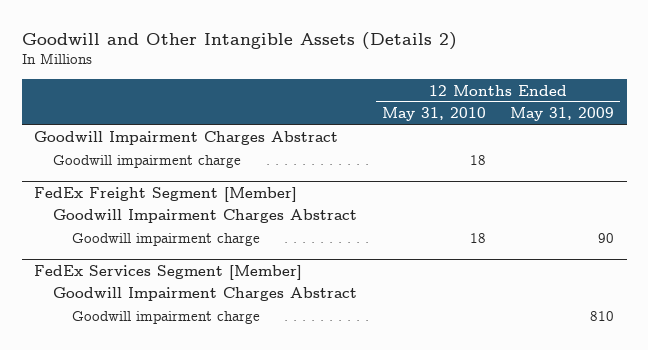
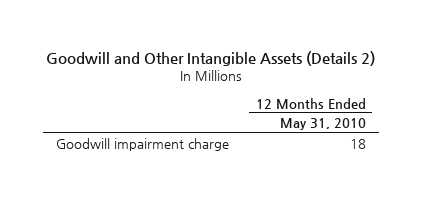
- | 12 Months Ended May 31, 2010 | 12 Months Ended May 31, 2009
+ | 12 Months Ended May 31, 2010
- Goodwill Impairment Charges Abstract
- FedEx Freight Segment [Member]
- Goodwill Impairment Charges Abstract
- Goodwill impairment charge | 18 | 90
- FedEx Services Segment [Member]
- Goodwill Impairment Charges Abstract
- Goodwill impairment charge | | 810

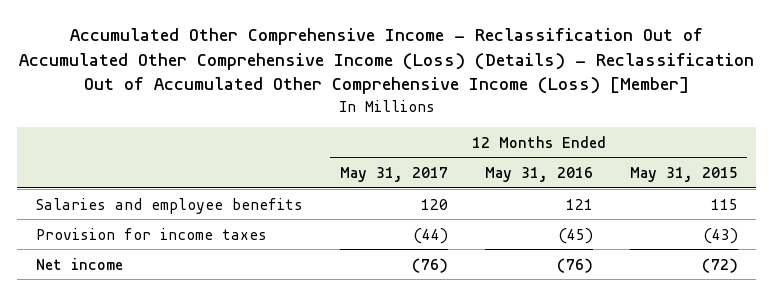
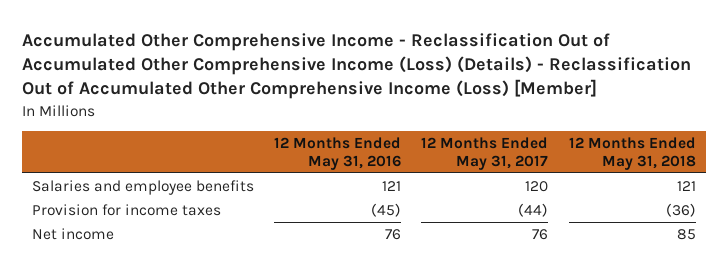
- | 12 Months Ended May 31, 2017 | 12 Months Ended May 31, 2016 | 12 Months Ended May 31, 2015
+ | 12 Months Ended May 31, 2016 | 12 Months Ended May 31, 2017 | 12 Months Ended May 31, 2018
- Net income | (76) | (76) | (72)
+ Net income | 76 | 76 | 85

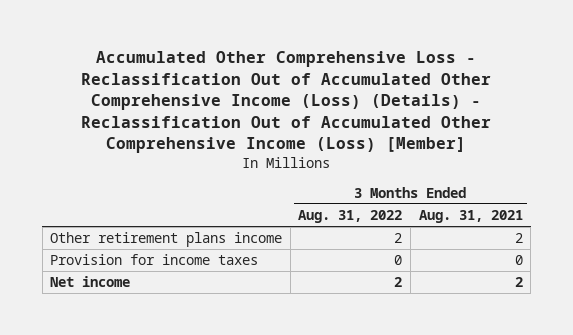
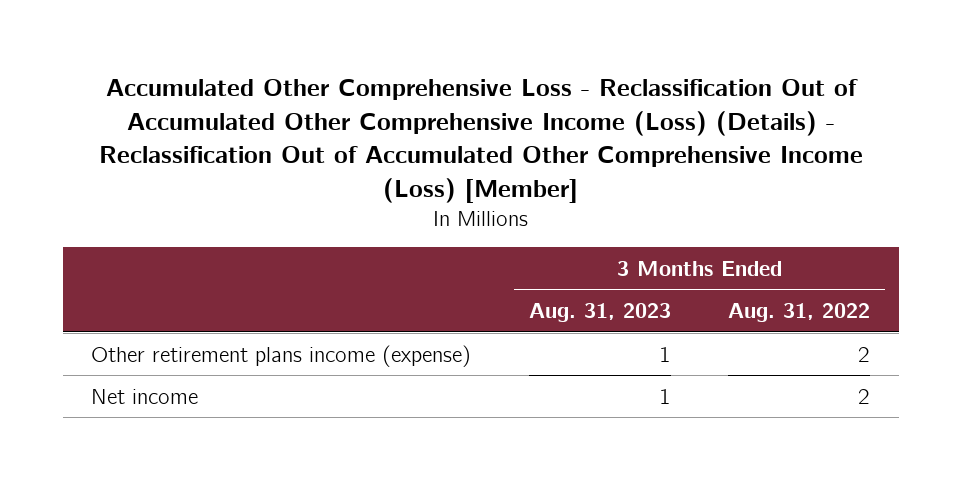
- | 3 Months Ended Aug. 31, 2022 | 3 Months Ended Aug. 31, 2021
+ | 3 Months Ended Aug. 31, 2023 | 3 Months Ended Aug. 31, 2022
- Other retirement plans income | 2 | 2
- Provision for income taxes | 0 | 0
+ Other retirement plans income (expense) | 1 | 2

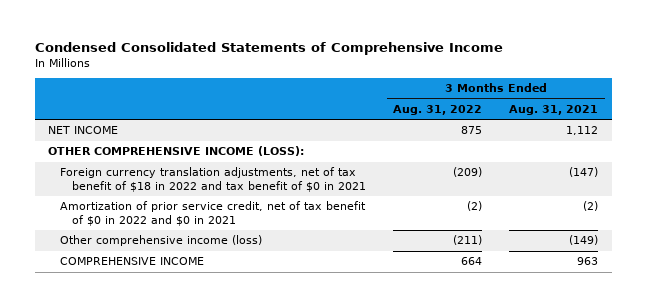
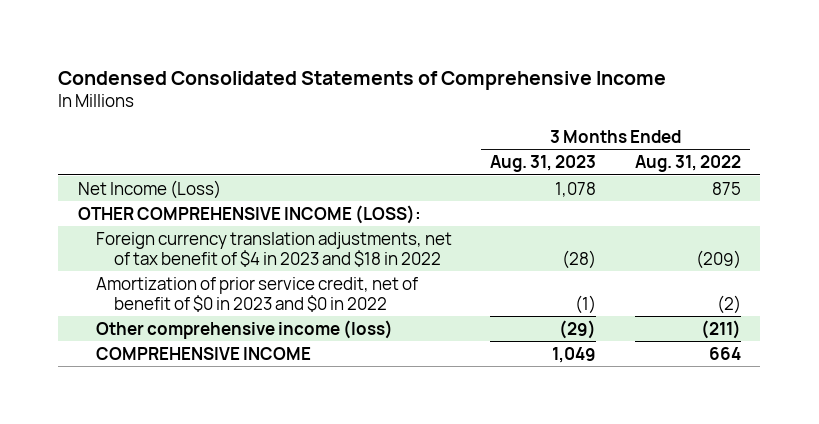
- | 3 Months Ended Aug. 31, 2022 | 3 Months Ended Aug. 31, 2021
+ | 3 Months Ended Aug. 31, 2023 | 3 Months Ended Aug. 31, 2022
- NET INCOME | 875 | 1,112
+ Net Income (Loss) | 1,078 | 875
- Foreign currency translation adjustments, net of tax benefit of $18 in 2022 and tax benefit of $0 in 2021 | (209) | (147)
- Amortization of prior service credit, net of tax benefit of $0 in 2022 and $0 in 2021 | (2) | (2)
+ Foreign currency translation adjustments, net of tax benefit of $4 in 2023 and $18 in 2022 | (28) | (209)
+ Amortization of prior service credit, net of benefit of $0 in 2023 and $0 in 2022 | (1) | (2)

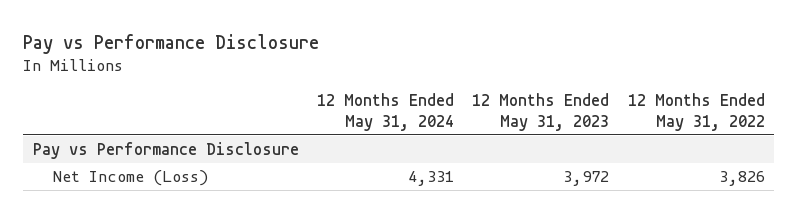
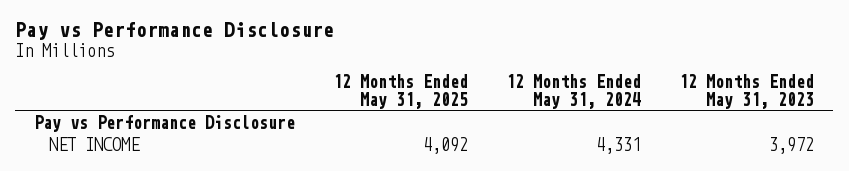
- | 12 Months Ended May 31, 2024 | 12 Months Ended May 31, 2023 | 12 Months Ended May 31, 2022
+ | 12 Months Ended May 31, 2025 | 12 Months Ended May 31, 2024 | 12 Months Ended May 31, 2023
- Net Income (Loss) | 4,331 | 3,972 | 3,826
+ NET INCOME | 4,092 | 4,331 | 3,972

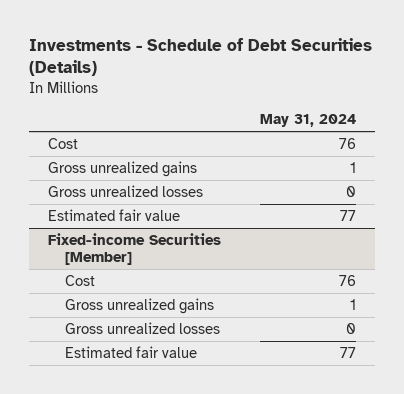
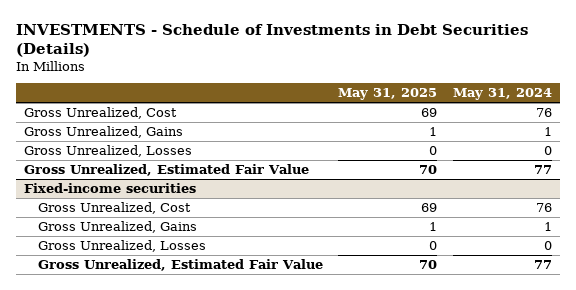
- Investments - Schedule of Debt Securities (Details)
+ INVESTMENTS - Schedule of Investments in Debt Securities (Details)
- | May 31, 2024
+ | May 31, 2025 | May 31, 2024
- Cost | 76
- Gross unrealized gains | 1
- Gross unrealized losses | 0
- Estimated fair value | 77
- Fixed-income Securities [Member]
- Cost | 76
- Gross unrealized gains | 1
- Gross unrealized losses | 0
- Estimated fair value | 77
+ Gross Unrealized, Cost | 69 | 76
+ Gross Unrealized, Gains | 1 | 1
+ Gross Unrealized, Losses | 0 | 0
+ Gross Unrealized, Estimated Fair Value | 70 | 77
+ Fixed-income securities
+ Gross Unrealized, Cost | 69 | 76
+ Gross Unrealized, Gains | 1 | 1
+ Gross Unrealized, Losses | 0 | 0
+ Gross Unrealized, Estimated Fair Value | 70 | 77

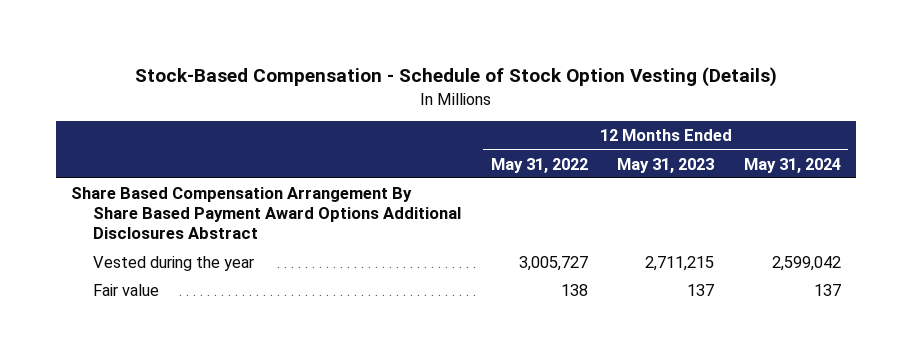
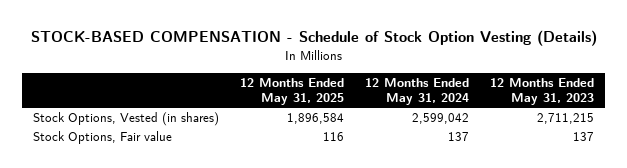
- Stock-Based Compensation - Schedule of Stock Option Vesting (Details)
+ STOCK-BASED COMPENSATION - Schedule of Stock Option Vesting (Details)
- | 12 Months Ended May 31, 2022 | 12 Months Ended May 31, 2023 | 12 Months Ended May 31, 2024
+ | 12 Months Ended May 31, 2025 | 12 Months Ended May 31, 2024 | 12 Months Ended May 31, 2023
- Share Based Compensation Arrangement By Share Based Payment Award Options Additional Disclosures Abstract
- Vested during the year | 3,005,727 | 2,711,215 | 2,599,042
- Fair value | 138 | 137 | 137
+ Stock Options, Vested (in shares) | 1,896,584 | 2,599,042 | 2,711,215
+ Stock Options, Fair value | 116 | 137 | 137

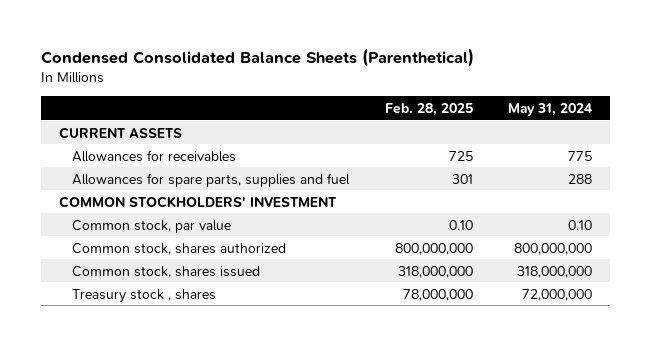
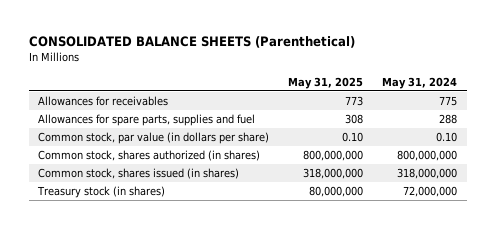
- Condensed Consolidated Balance Sheets (Parenthetical)
+ CONSOLIDATED BALANCE SHEETS (Parenthetical)
- | Feb. 28, 2025 | May 31, 2024
+ | May 31, 2025 | May 31, 2024
- CURRENT ASSETS
- COMMON STOCKHOLDERS' INVESTMENT
- Common stock, par value | 0.10 | 0.10
- Common stock, shares authorized | 800,000,000 | 800,000,000
- Common stock, shares issued | 318,000,000 | 318,000,000
- Treasury stock , shares | 78,000,000 | 72,000,000
+ Common stock, par value (in dollars per share) | 0.10 | 0.10
+ Common stock, shares authorized (in shares) | 800,000,000 | 800,000,000
+ Common stock, shares issued (in shares) | 318,000,000 | 318,000,000
+ Treasury stock (in shares) | 80,000,000 | 72,000,000

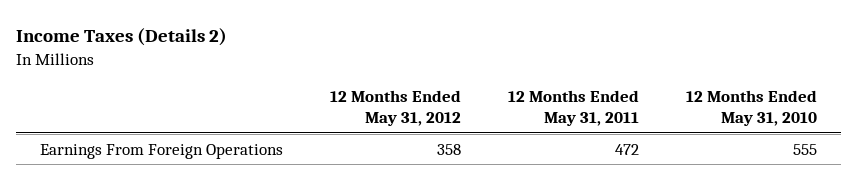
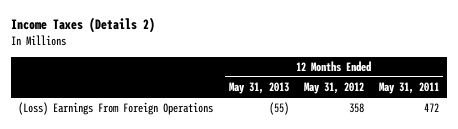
- | 12 Months Ended May 31, 2012 | 12 Months Ended May 31, 2011 | 12 Months Ended May 31, 2010
+ | 12 Months Ended May 31, 2013 | 12 Months Ended May 31, 2012 | 12 Months Ended May 31, 2011
- Earnings From Foreign Operations | 358 | 472 | 555
+ (Loss) Earnings From Foreign Operations | (55) | 358 | 472

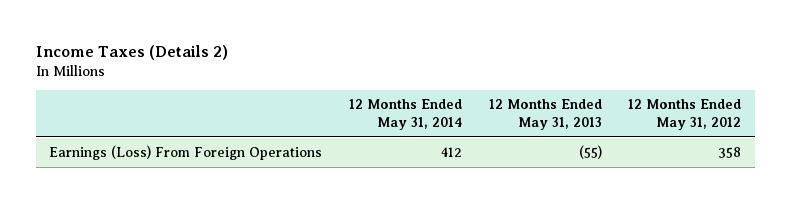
- | 12 Months Ended May 31, 2013 | 12 Months Ended May 31, 2012 | 12 Months Ended May 31, 2011
+ | 12 Months Ended May 31, 2014 | 12 Months Ended May 31, 2013 | 12 Months Ended May 31, 2012
- (Loss) Earnings From Foreign Operations | (55) | 358 | 472
+ Earnings (Loss) From Foreign Operations | 412 | (55) | 358

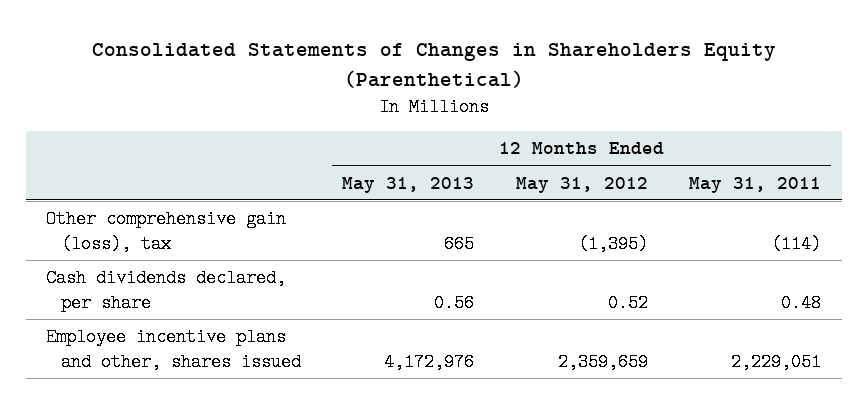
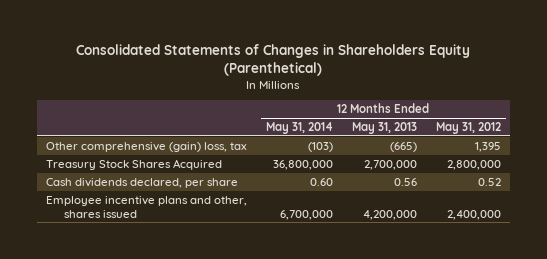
- | 12 Months Ended May 31, 2013 | 12 Months Ended May 31, 2012 | 12 Months Ended May 31, 2011
+ | 12 Months Ended May 31, 2014 | 12 Months Ended May 31, 2013 | 12 Months Ended May 31, 2012
- Other comprehensive gain (loss), tax | 665 | (1,395) | (114)
+ Other comprehensive (gain) loss, tax | (103) | (665) | 1,395
+ Treasury Stock Shares Acquired | 36,800,000 | 2,700,000 | 2,800,000
- Employee incentive plans and other, shares issued | 4,172,976 | 2,359,659 | 2,229,051
+ Employee incentive plans and other, shares issued | 6,700,000 | 4,200,000 | 2,400,000

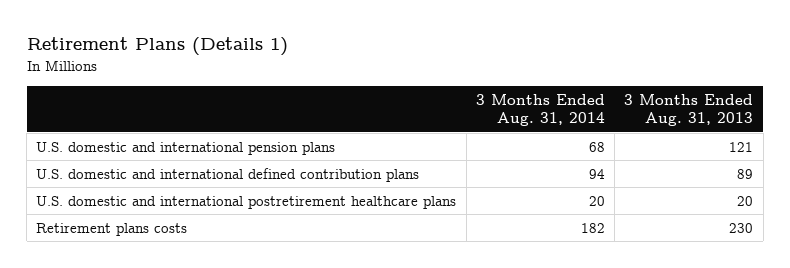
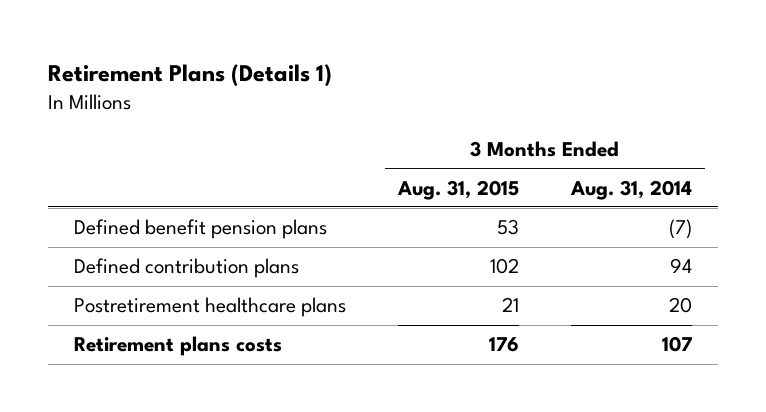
- | 3 Months Ended Aug. 31, 2014 | 3 Months Ended Aug. 31, 2013
+ | 3 Months Ended Aug. 31, 2015 | 3 Months Ended Aug. 31, 2014
- U.S. domestic and international pension plans | 68 | 121
- U.S. domestic and international defined contribution plans | 94 | 89
- U.S. domestic and international postretirement healthcare plans | 20 | 20
- Retirement plans costs | 182 | 230
+ Defined benefit pension plans | 53 | (7)
+ Defined contribution plans | 102 | 94
+ Postretirement healthcare plans | 21 | 20
+ Retirement plans costs | 176 | 107

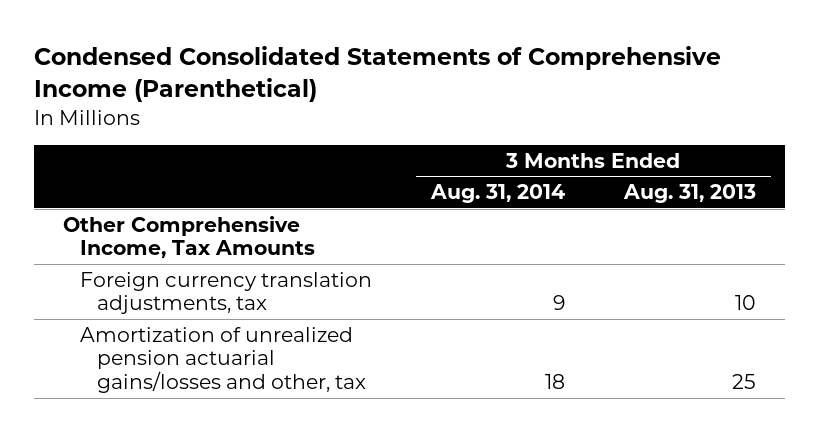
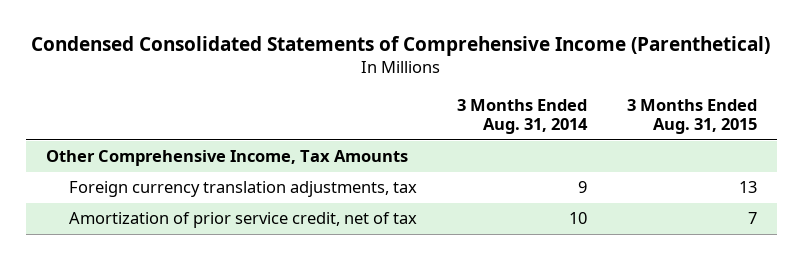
- | 3 Months Ended Aug. 31, 2014 | 3 Months Ended Aug. 31, 2013
+ | 3 Months Ended Aug. 31, 2014 | 3 Months Ended Aug. 31, 2015
- Amortization of unrealized pension actuarial gains/losses and other, tax | 18 | 25
+ Amortization of prior service credit, net of tax | 10 | 7

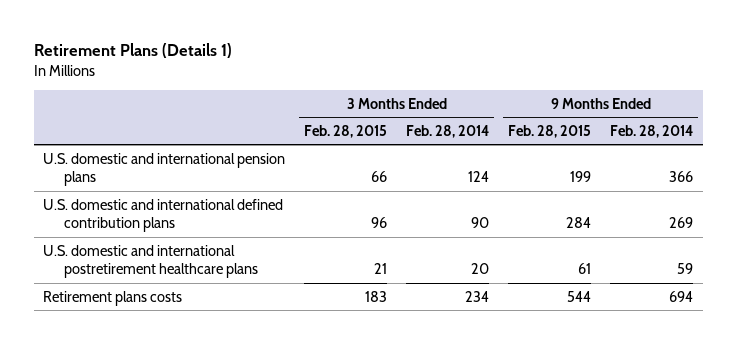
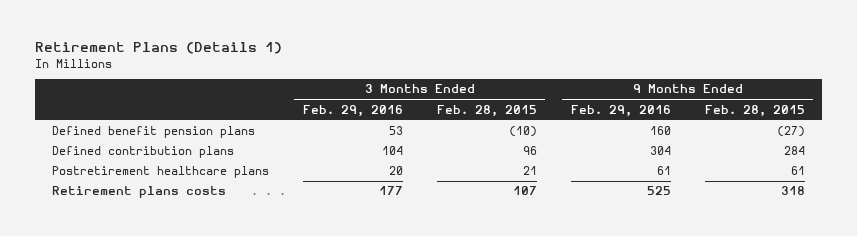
- | 3 Months Ended Feb. 28, 2015 | 3 Months Ended Feb. 28, 2014 | 9 Months Ended Feb. 28, 2015 | 9 Months Ended Feb. 28, 2014
+ | 3 Months Ended Feb. 29, 2016 | 3 Months Ended Feb. 28, 2015 | 9 Months Ended Feb. 29, 2016 | 9 Months Ended Feb. 28, 2015
- U.S. domestic and international pension plans | 66 | 124 | 199 | 366
- U.S. domestic and international defined contribution plans | 96 | 90 | 284 | 269
- U.S. domestic and international postretirement healthcare plans | 21 | 20 | 61 | 59
- Retirement plans costs | 183 | 234 | 544 | 694
+ Defined benefit pension plans | 53 | (10) | 160 | (27)
+ Defined contribution plans | 104 | 96 | 304 | 284
+ Postretirement healthcare plans | 20 | 21 | 61 | 61
+ Retirement plans costs | 177 | 107 | 525 | 318

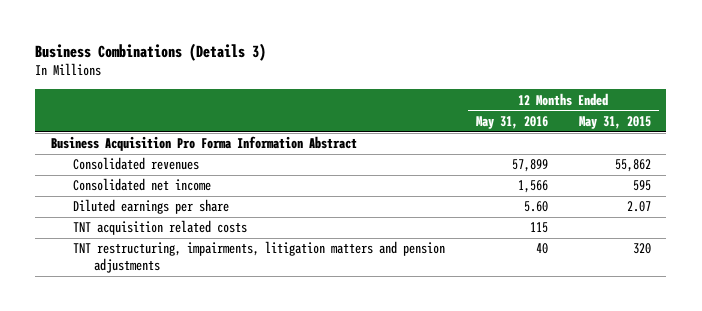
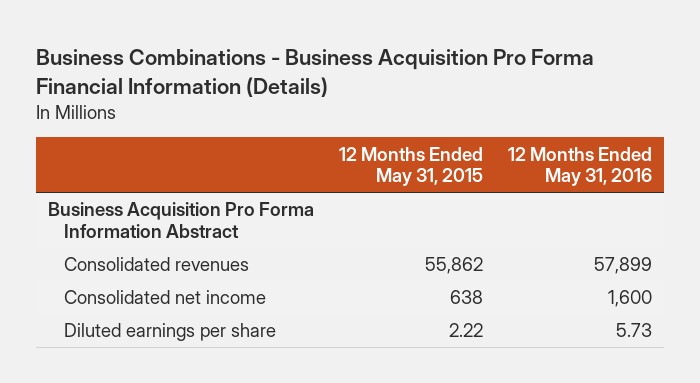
- Business Combinations (Details 3)
+ Business Combinations - Business Acquisition Pro Forma Financial Information (Details)
- | 12 Months Ended May 31, 2016 | 12 Months Ended May 31, 2015
+ | 12 Months Ended May 31, 2015 | 12 Months Ended May 31, 2016
- Consolidated net income | 1,566 | 595
- Diluted earnings per share | 5.60 | 2.07
- TNT acquisition related costs | 115 |
- TNT restructuring, impairments, litigation matters and pension adjustments | 40 | 320
+ Consolidated net income | 638 | 1,600
+ Diluted earnings per share | 2.22 | 5.73

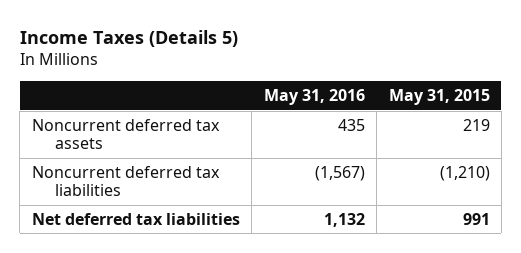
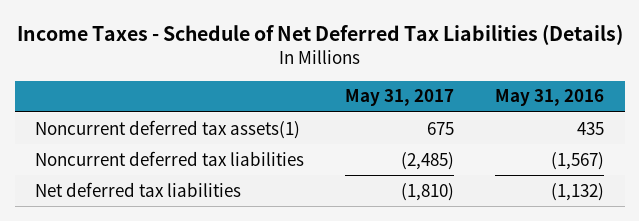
- Income Taxes (Details 5)
+ Income Taxes - Schedule of Net Deferred Tax Liabilities (Details)
- | May 31, 2016 | May 31, 2015
+ | May 31, 2017 | May 31, 2016
- Noncurrent deferred tax assets | 435 | 219
+ Noncurrent deferred tax assets(1) | 675 | 435
- Net deferred tax liabilities | 1,132 | 991
+ Net deferred tax liabilities | (1,810) | (1,132)

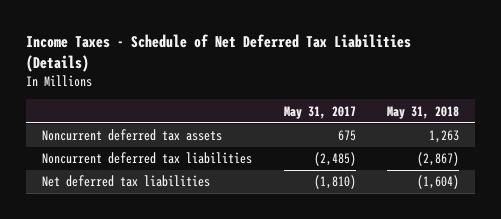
- | May 31, 2017 | May 31, 2016
+ | May 31, 2017 | May 31, 2018
- Noncurrent deferred tax assets(1) | 675 | 435
+ Noncurrent deferred tax assets | 675 | 1,263

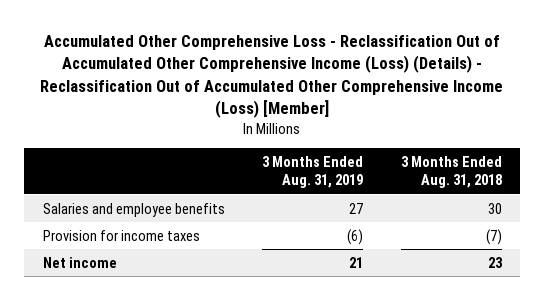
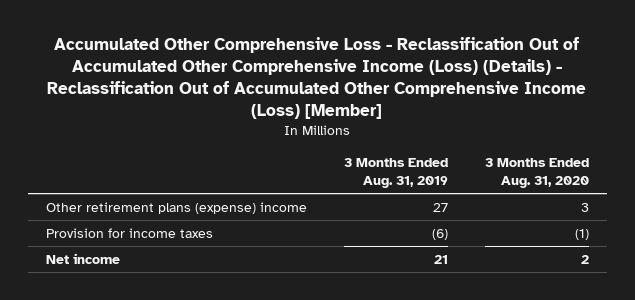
- | 3 Months Ended Aug. 31, 2019 | 3 Months Ended Aug. 31, 2018
+ | 3 Months Ended Aug. 31, 2019 | 3 Months Ended Aug. 31, 2020
- Salaries and employee benefits | 27 | 30
+ Other retirement plans (expense) income | 27 | 3

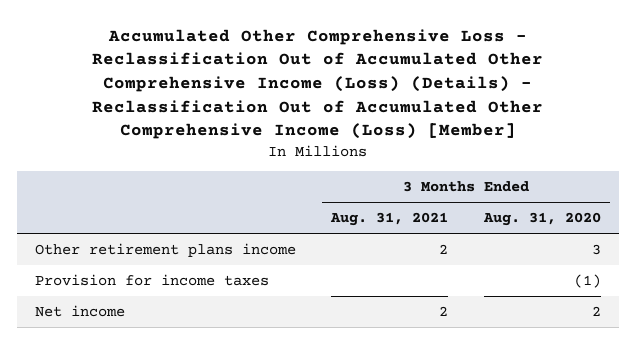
- | 3 Months Ended Aug. 31, 2019 | 3 Months Ended Aug. 31, 2020
+ | 3 Months Ended Aug. 31, 2021 | 3 Months Ended Aug. 31, 2020
- Other retirement plans (expense) income | 27 | 3
+ Other retirement plans income | 2 | 3

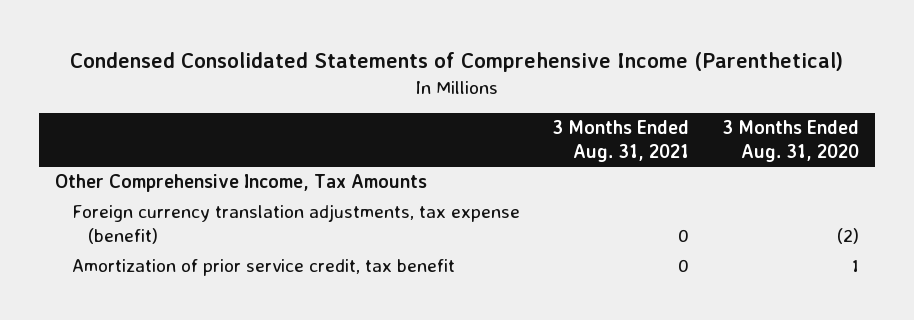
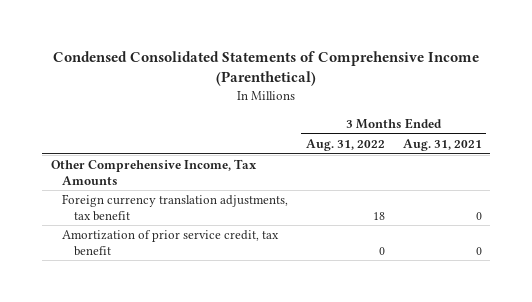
- | 3 Months Ended Aug. 31, 2021 | 3 Months Ended Aug. 31, 2020
+ | 3 Months Ended Aug. 31, 2022 | 3 Months Ended Aug. 31, 2021
- Foreign currency translation adjustments, tax expense (benefit) | 0 | (2)
+ Foreign currency translation adjustments, tax benefit | 18 | 0

